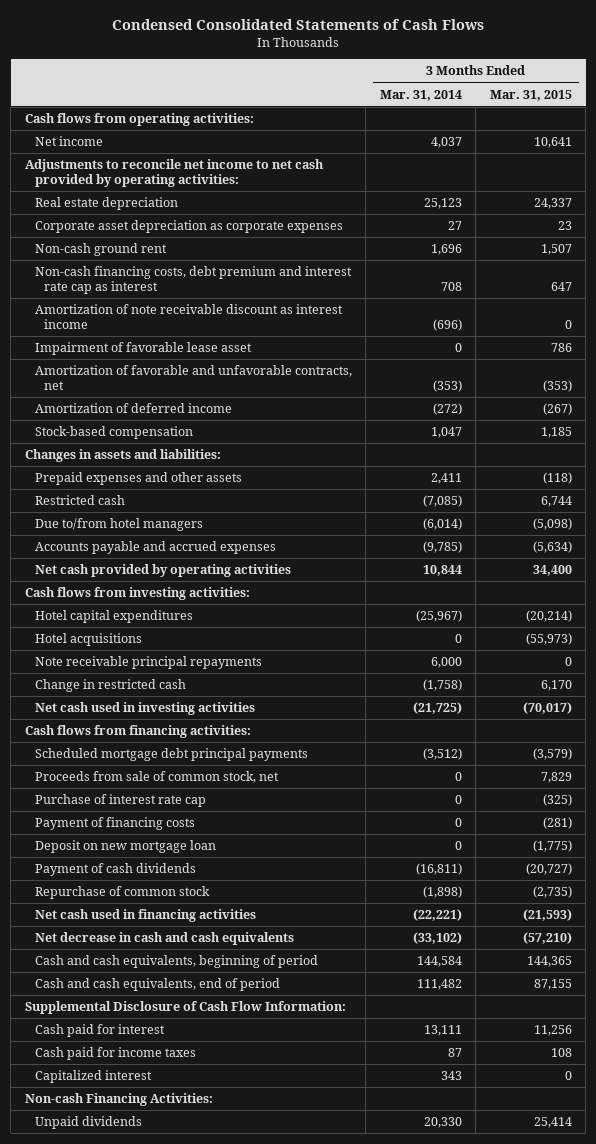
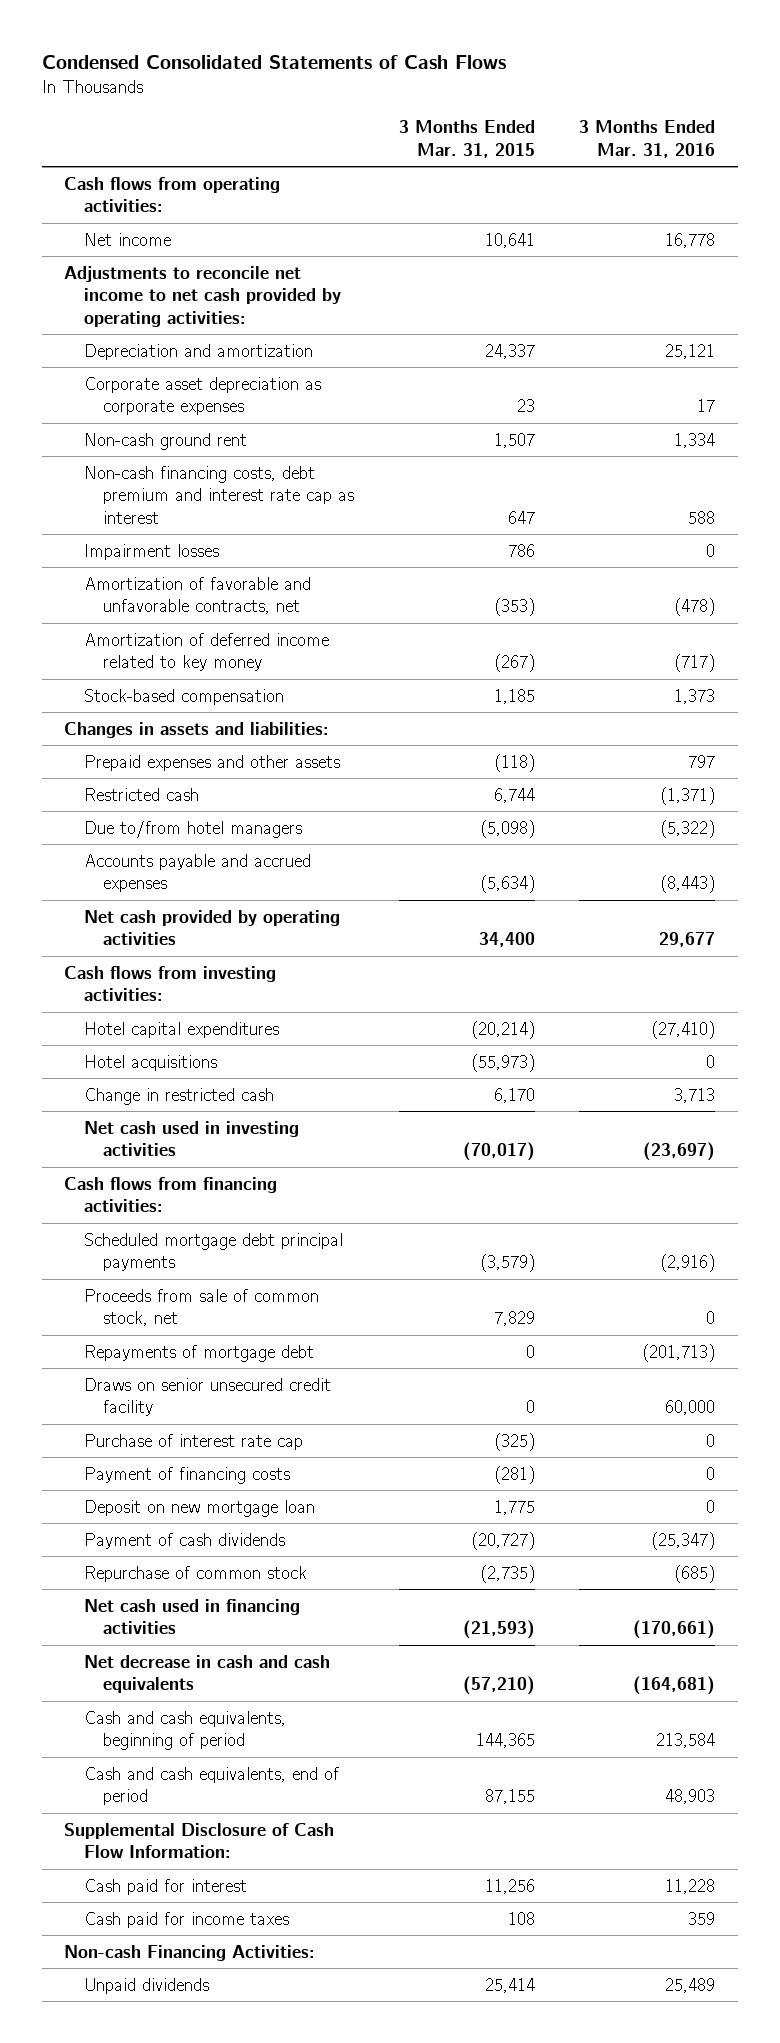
- | 3 Months Ended Mar. 31, 2014 | 3 Months Ended Mar. 31, 2015
+ | 3 Months Ended Mar. 31, 2015 | 3 Months Ended Mar. 31, 2016
- Real estate depreciation | 25,123 | 24,337
+ Depreciation and amortization | 24,337 | 25,121
- Amortization of note receivable discount as interest income | (696) | 0
- Impairment of favorable lease asset | 0 | 786
+ Impairment losses | 786 | 0
- Amortization of deferred income | (272) | (267)
+ Amortization of deferred income related to key money | (267) | (717)
- Note receivable principal repayments | 6,000 | 0
+ Repayments of mortgage debt | 0 | (201,713)
+ Draws on senior unsecured credit facility | 0 | 60,000
- Deposit on new mortgage loan | 0 | (1,775)
+ Deposit on new mortgage loan | 1,775 | 0
- Capitalized interest | 343 | 0

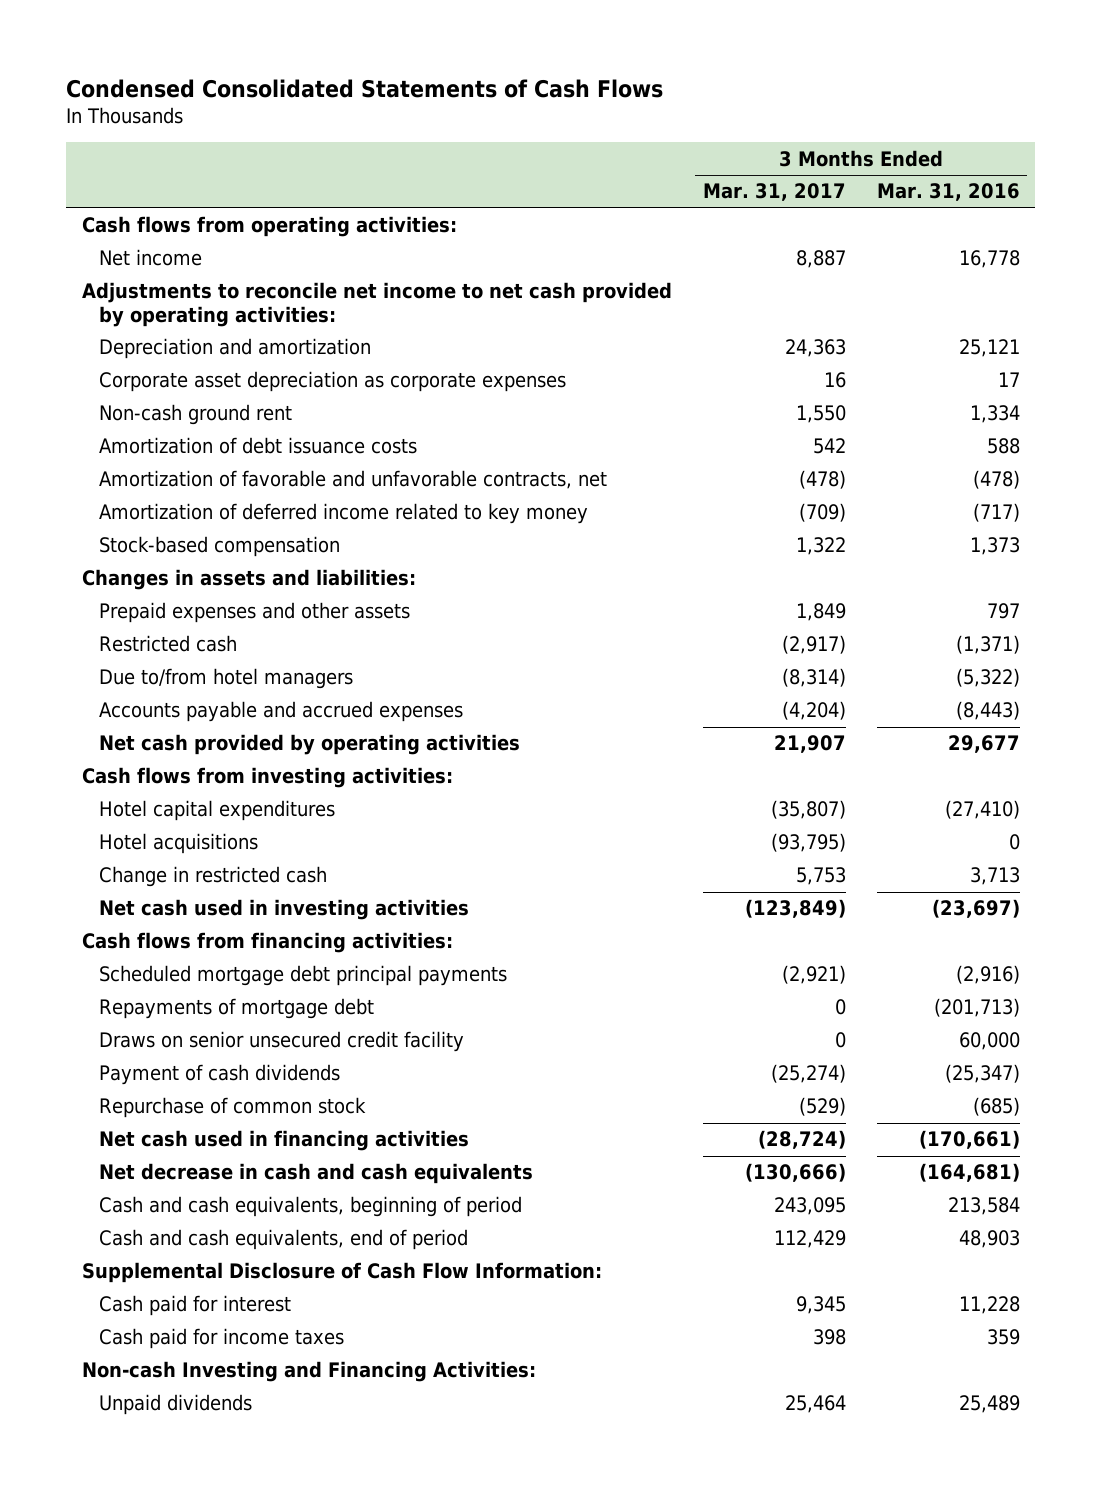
- | 3 Months Ended Mar. 31, 2015 | 3 Months Ended Mar. 31, 2016
+ | 3 Months Ended Mar. 31, 2017 | 3 Months Ended Mar. 31, 2016
- Non-cash financing costs, debt premium and interest rate cap as interest | 647 | 588
- Impairment losses | 786 | 0
+ Amortization of debt issuance costs | 542 | 588
- Proceeds from sale of common stock, net | 7,829 | 0
- Purchase of interest rate cap | (325) | 0
- Payment of financing costs | (281) | 0
- Deposit on new mortgage loan | 1,775 | 0
- Non-cash Financing Activities:
+ Non-cash Investing and Financing Activities:

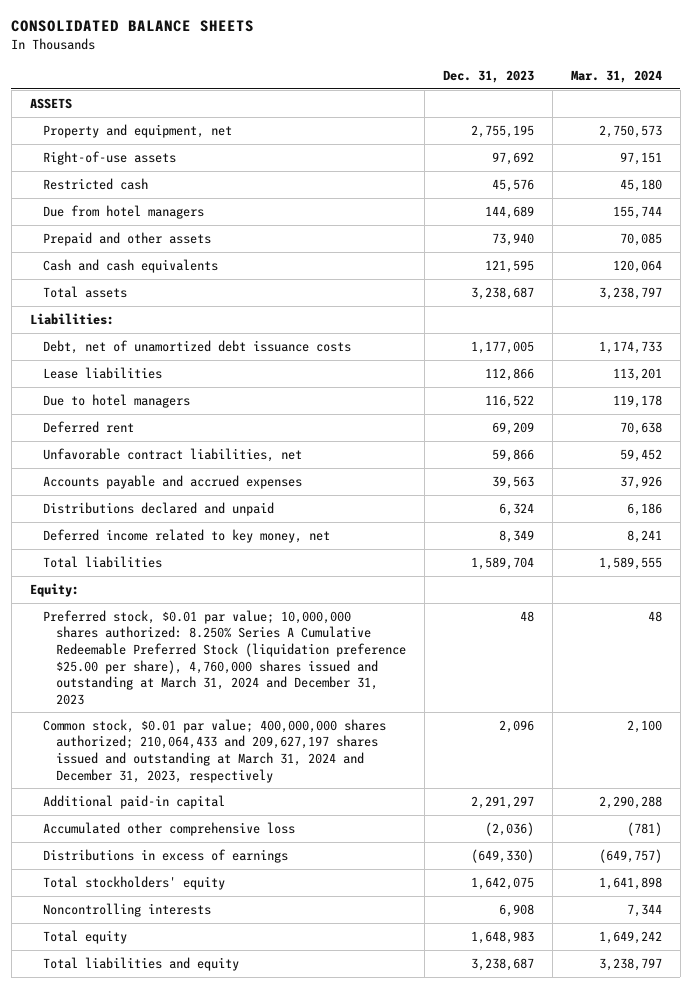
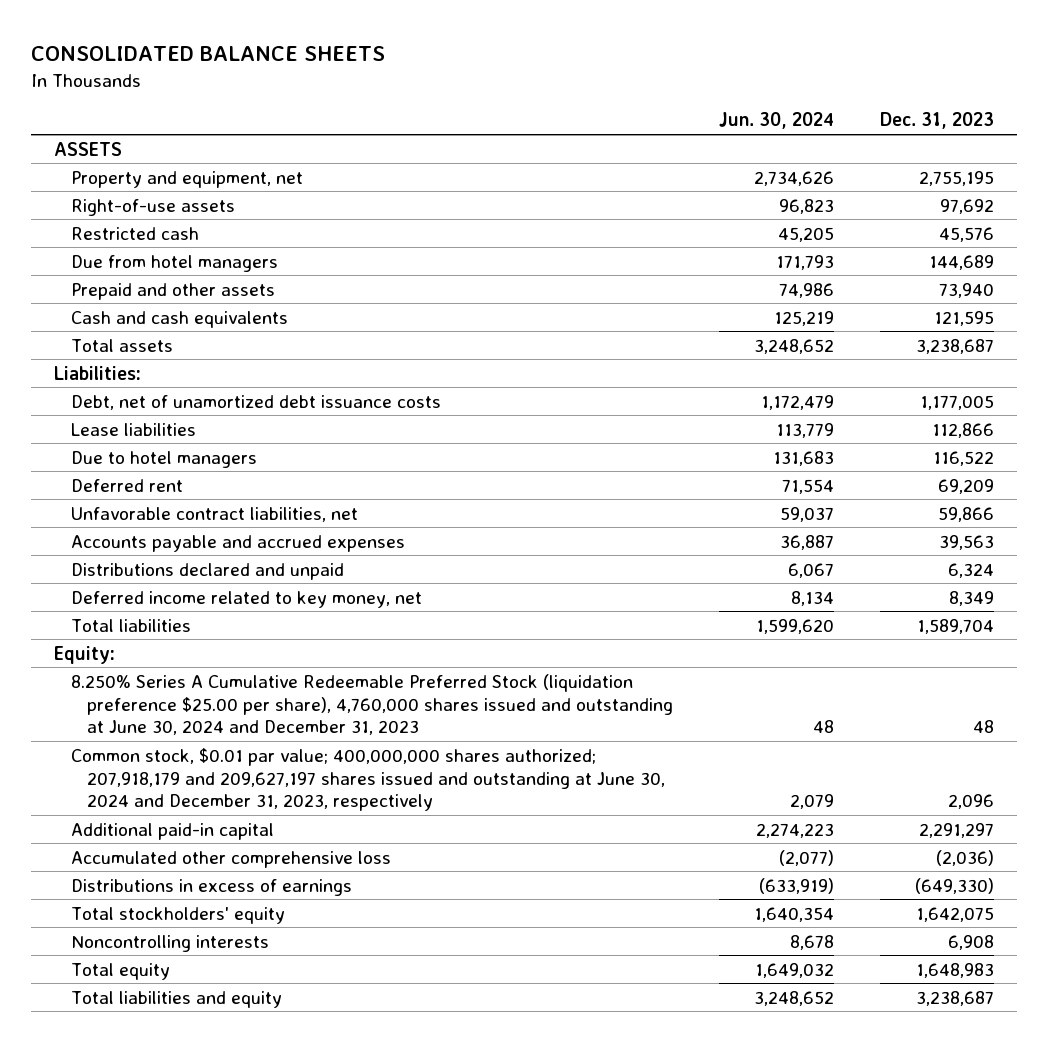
- | Dec. 31, 2023 | Mar. 31, 2024
+ | Jun. 30, 2024 | Dec. 31, 2023
- Preferred stock, $0.01 par value; 10,000,000 shares authorized: 8.250% Series A Cumulative Redeemable Preferred Stock (liquidation preference $25.00 per share), 4,760,000 shares issued and outstanding at March 31, 2024 and December 31, 2023 | 48 | 48
- Common stock, $0.01 par value; 400,000,000 shares authorized; 210,064,433 and 209,627,197 shares issued and outstanding at March 31, 2024 and December 31, 2023, respectively | 2,096 | 2,100
+ 8.250% Series A Cumulative Redeemable Preferred Stock (liquidation preference $25.00 per share), 4,760,000 shares issued and outstanding at June 30, 2024 and December 31, 2023 | 48 | 48
+ Common stock, $0.01 par value; 400,000,000 shares authorized; 207,918,179 and 209,627,197 shares issued and outstanding at June 30, 2024 and December 31, 2023, respectively | 2,079 | 2,096

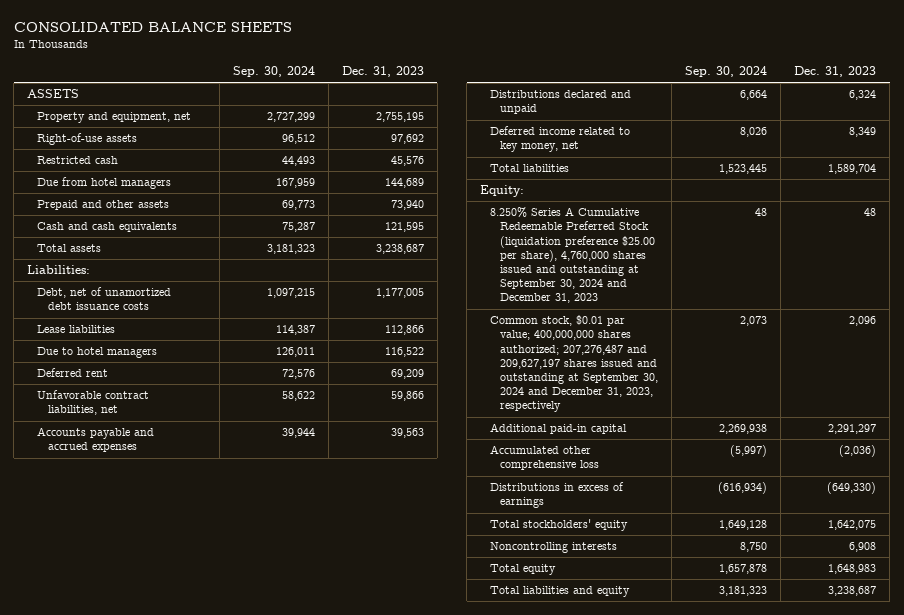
- | Jun. 30, 2024 | Dec. 31, 2023
+ | Sep. 30, 2024 | Dec. 31, 2023
- 8.250% Series A Cumulative Redeemable Preferred Stock (liquidation preference $25.00 per share), 4,760,000 shares issued and outstanding at June 30, 2024 and December 31, 2023 | 48 | 48
- Common stock, $0.01 par value; 400,000,000 shares authorized; 207,918,179 and 209,627,197 shares issued and outstanding at June 30, 2024 and December 31, 2023, respectively | 2,079 | 2,096
+ 8.250% Series A Cumulative Redeemable Preferred Stock (liquidation preference $25.00 per share), 4,760,000 shares issued and outstanding at September 30, 2024 and December 31, 2023 | 48 | 48
+ Common stock, $0.01 par value; 400,000,000 shares authorized; 207,276,487 and 209,627,197 shares issued and outstanding at September 30, 2024 and December 31, 2023, respectively | 2,073 | 2,096

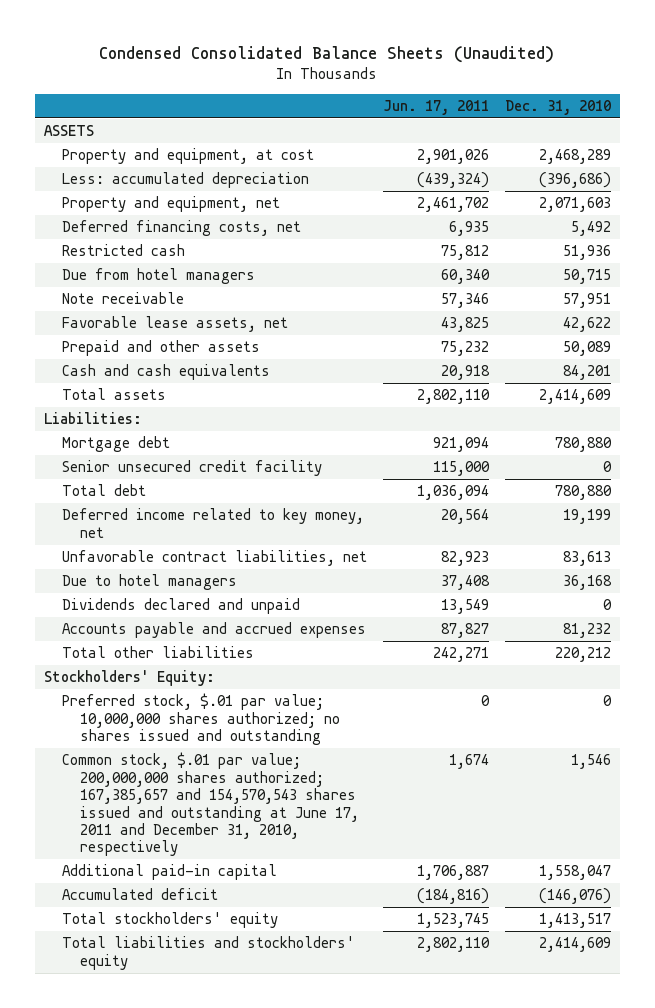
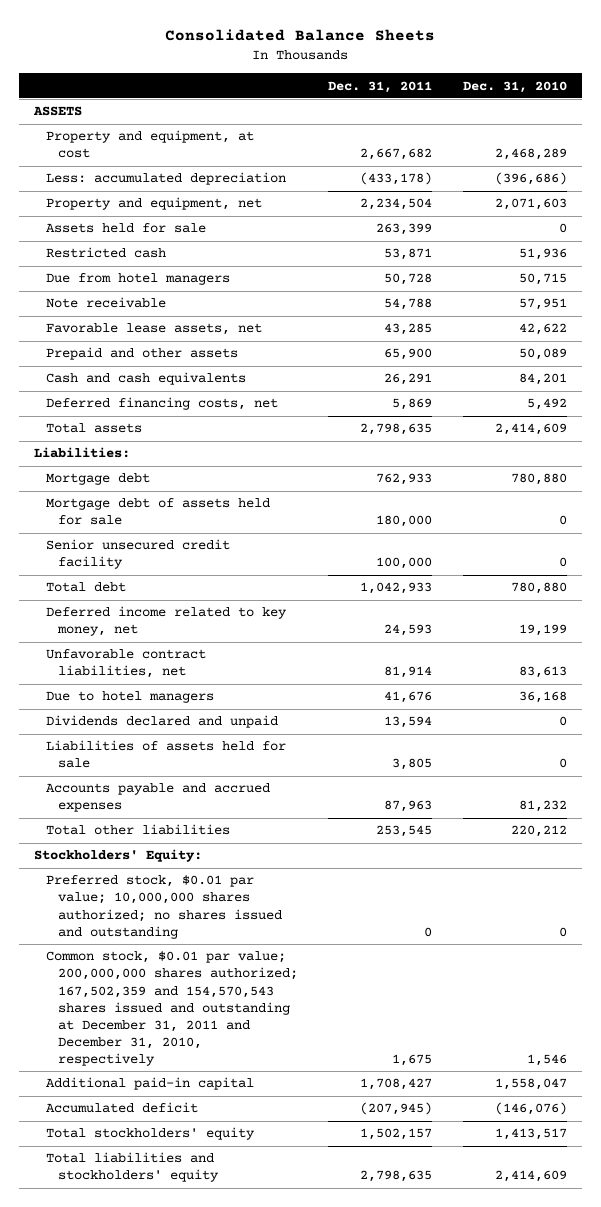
- Condensed Consolidated Balance Sheets (Unaudited)
+ Consolidated Balance Sheets
- | Jun. 17, 2011 | Dec. 31, 2010
+ | Dec. 31, 2011 | Dec. 31, 2010
+ Assets held for sale | 263,399 | 0
moved down: Deferred financing costs, net | 5,869 | 5,492
+ Mortgage debt of assets held for sale | 180,000 | 0
+ Liabilities of assets held for sale | 3,805 | 0
- Preferred stock, $.01 par value; 10,000,000 shares authorized; no shares issued and outstanding | 0 | 0
- Common stock, $.01 par value; 200,000,000 shares authorized; 167,385,657 and 154,570,543 shares issued and outstanding at June 17, 2011 and December 31, 2010, respectively | 1,674 | 1,546
+ Preferred stock, $0.01 par value; 10,000,000 shares authorized; no shares issued and outstanding | 0 | 0
+ Common stock, $0.01 par value; 200,000,000 shares authorized; 167,502,359 and 154,570,543 shares issued and outstanding at December 31, 2011 and December 31, 2010, respectively | 1,675 | 1,546

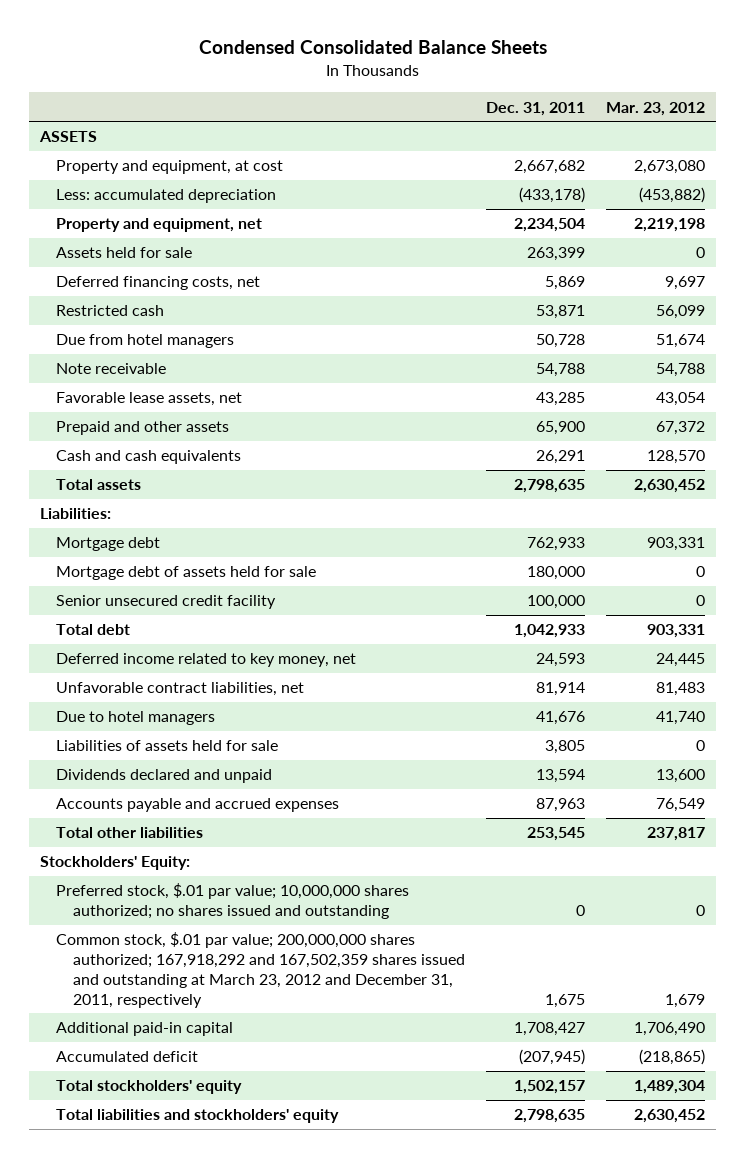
- Consolidated Balance Sheets
+ Condensed Consolidated Balance Sheets
- | Dec. 31, 2011 | Dec. 31, 2010
+ | Dec. 31, 2011 | Mar. 23, 2012
moved up: Deferred financing costs, net | 5,869 | 9,697
moved down: Dividends declared and unpaid | 13,594 | 13,600
- Preferred stock, $0.01 par value; 10,000,000 shares authorized; no shares issued and outstanding | 0 | 0
- Common stock, $0.01 par value; 200,000,000 shares authorized; 167,502,359 and 154,570,543 shares issued and outstanding at December 31, 2011 and December 31, 2010, respectively | 1,675 | 1,546
+ Preferred stock, $.01 par value; 10,000,000 shares authorized; no shares issued and outstanding | 0 | 0
+ Common stock, $.01 par value; 200,000,000 shares authorized; 167,918,292 and 167,502,359 shares issued and outstanding at March 23, 2012 and December 31, 2011, respectively | 1,675 | 1,679

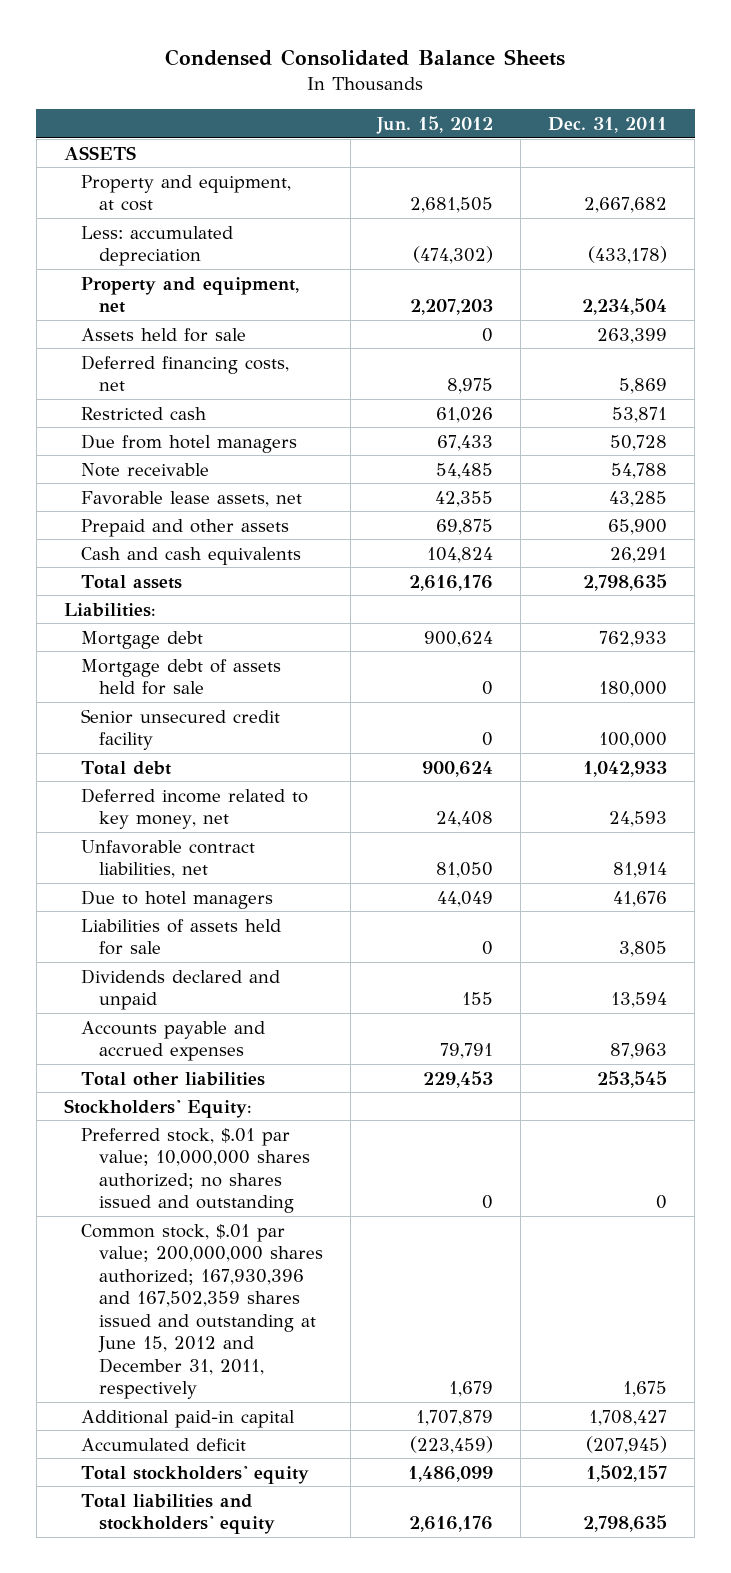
- | Dec. 31, 2011 | Mar. 23, 2012
+ | Jun. 15, 2012 | Dec. 31, 2011
- Common stock, $.01 par value; 200,000,000 shares authorized; 167,918,292 and 167,502,359 shares issued and outstanding at March 23, 2012 and December 31, 2011, respectively | 1,675 | 1,679
+ Common stock, $.01 par value; 200,000,000 shares authorized; 167,930,396 and 167,502,359 shares issued and outstanding at June 15, 2012 and December 31, 2011, respectively | 1,679 | 1,675

